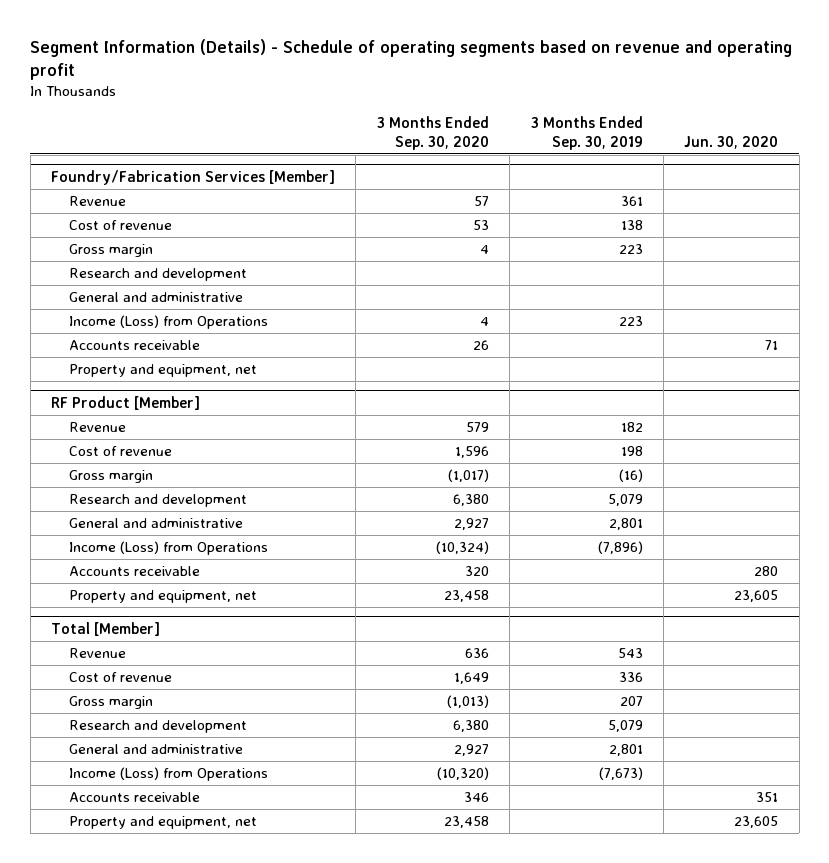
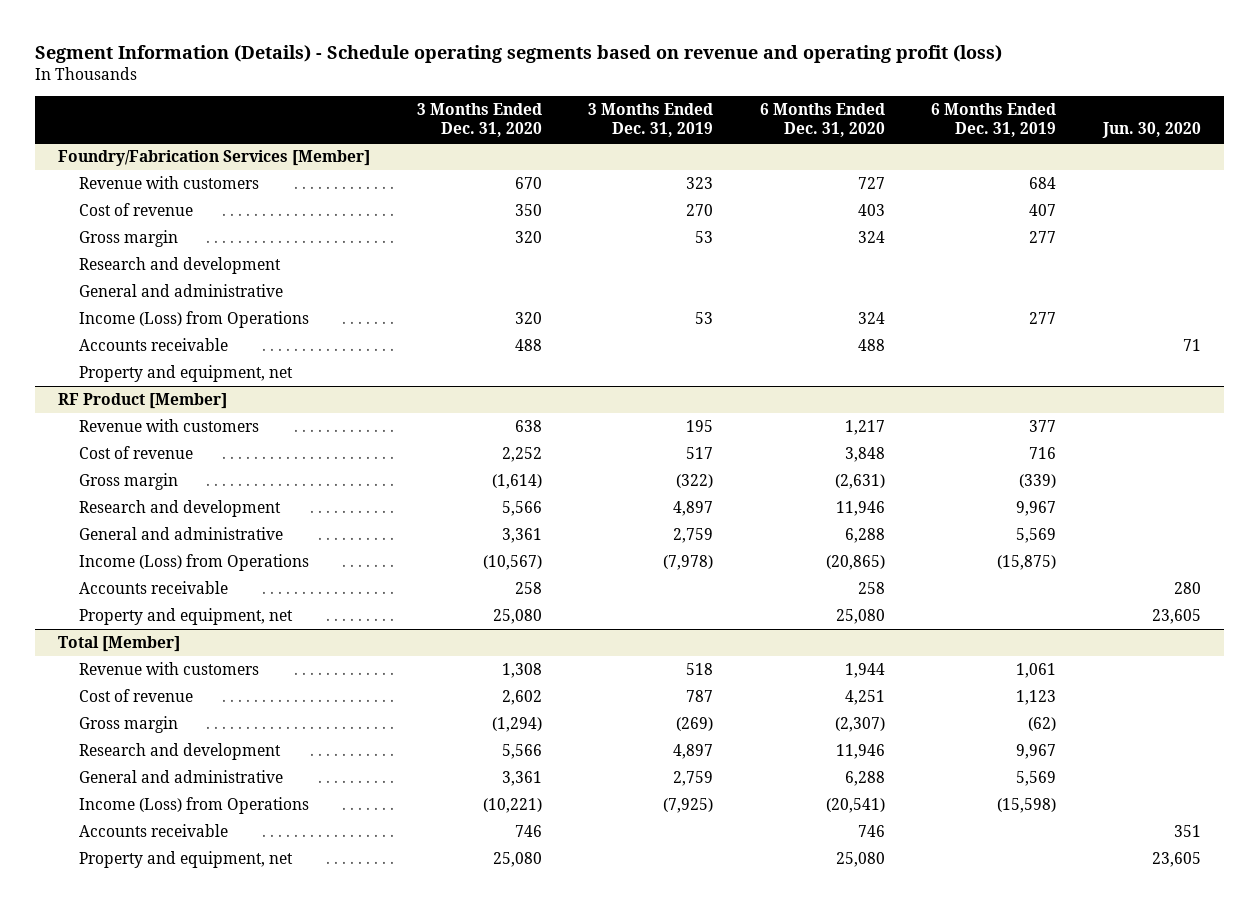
- Segment Information (Details) - Schedule of operating segments based on revenue and operating profit
+ Segment Information (Details) - Schedule operating segments based on revenue and operating profit (loss)
- | 3 Months Ended Sep. 30, 2020 | 3 Months Ended Sep. 30, 2019 | Jun. 30, 2020
+ | 3 Months Ended Dec. 31, 2020 | 3 Months Ended Dec. 31, 2019 | 6 Months Ended Dec. 31, 2020 | 6 Months Ended Dec. 31, 2019 | Jun. 30, 2020
@ Foundry/Fabrication Services [Member]
- Revenue | 57 | 361 |
+ Revenue with customers | 670 | 323 | 727 | 684 |
@ RF Product [Member]
- Revenue | 579 | 182 |
+ Revenue with customers | 638 | 195 | 1,217 | 377 |
@ Total [Member]
- Revenue | 636 | 543 |
+ Revenue with customers | 1,308 | 518 | 1,944 | 1,061 |

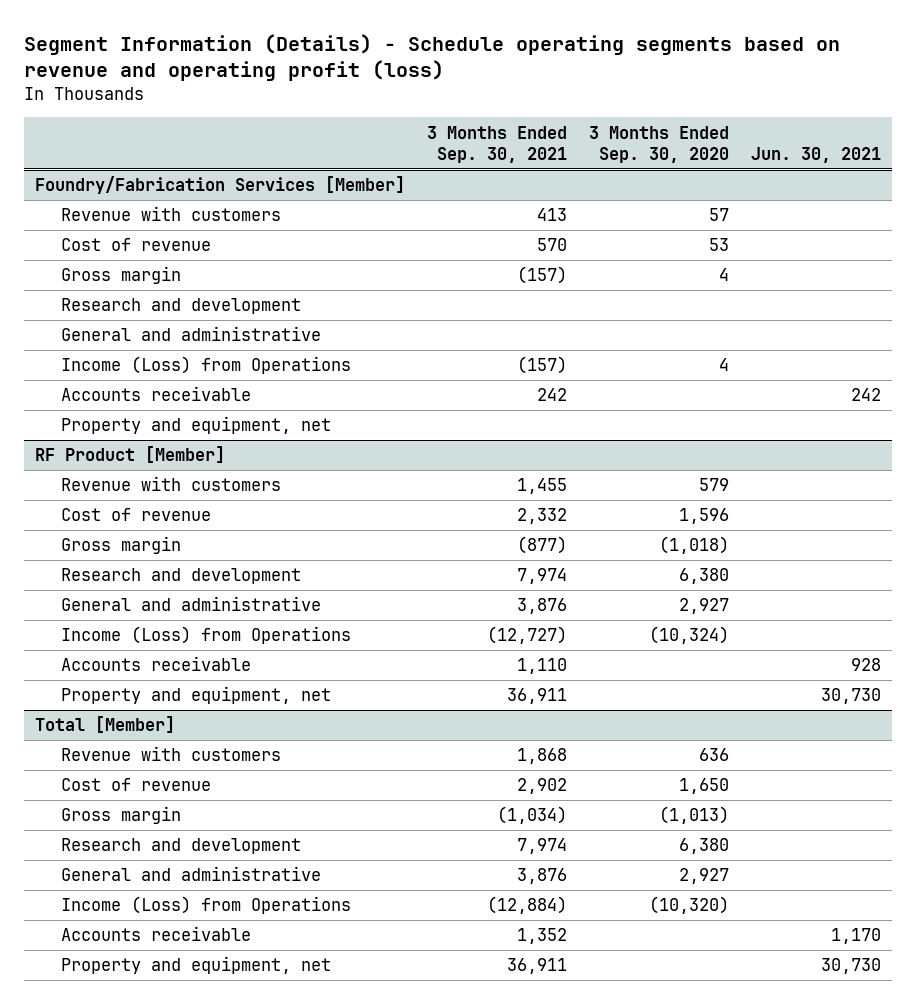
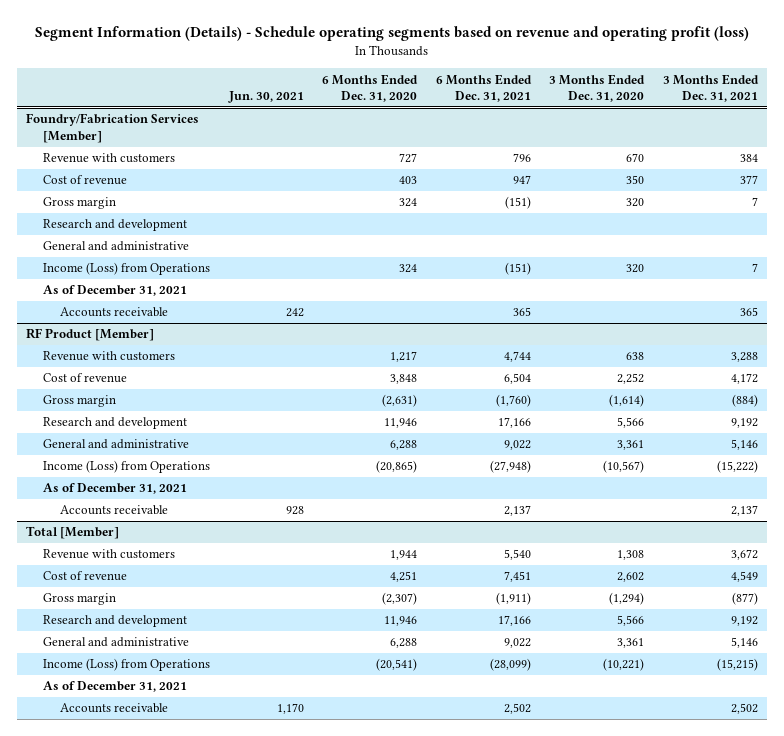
- | 3 Months Ended Sep. 30, 2021 | 3 Months Ended Sep. 30, 2020 | Jun. 30, 2021
+ | Jun. 30, 2021 | 6 Months Ended Dec. 31, 2020 | 6 Months Ended Dec. 31, 2021 | 3 Months Ended Dec. 31, 2020 | 3 Months Ended Dec. 31, 2021
@ Foundry/Fabrication Services [Member]
+ As of December 31, 2021
- Property and equipment, net
@ RF Product [Member]
+ As of December 31, 2021
- Property and equipment, net | 36,911 | | 30,730
@ Total [Member]
+ As of December 31, 2021
- Property and equipment, net | 36,911 | | 30,730

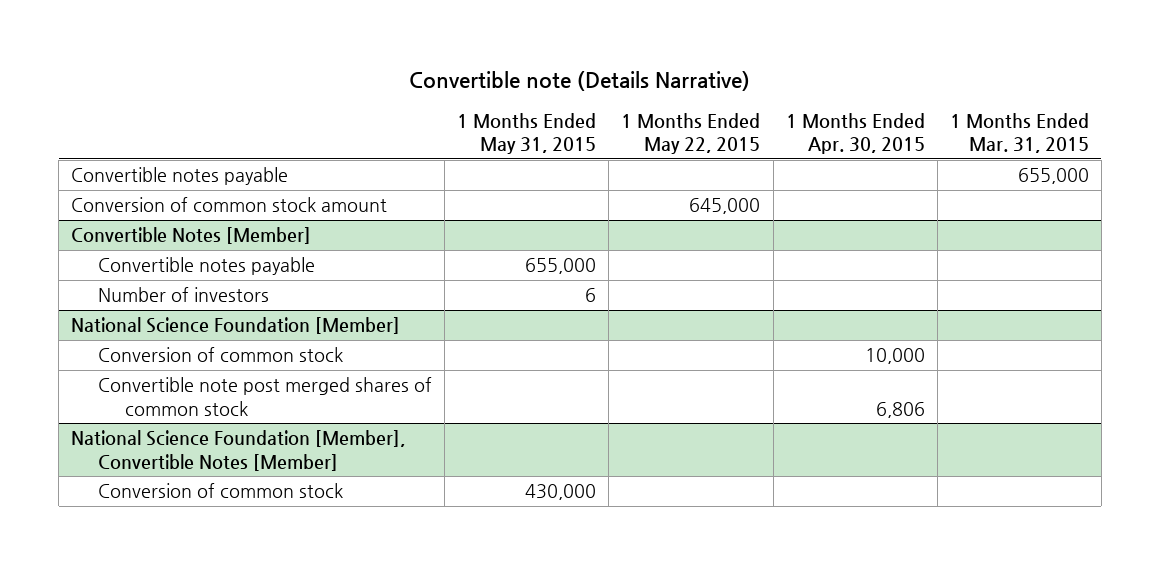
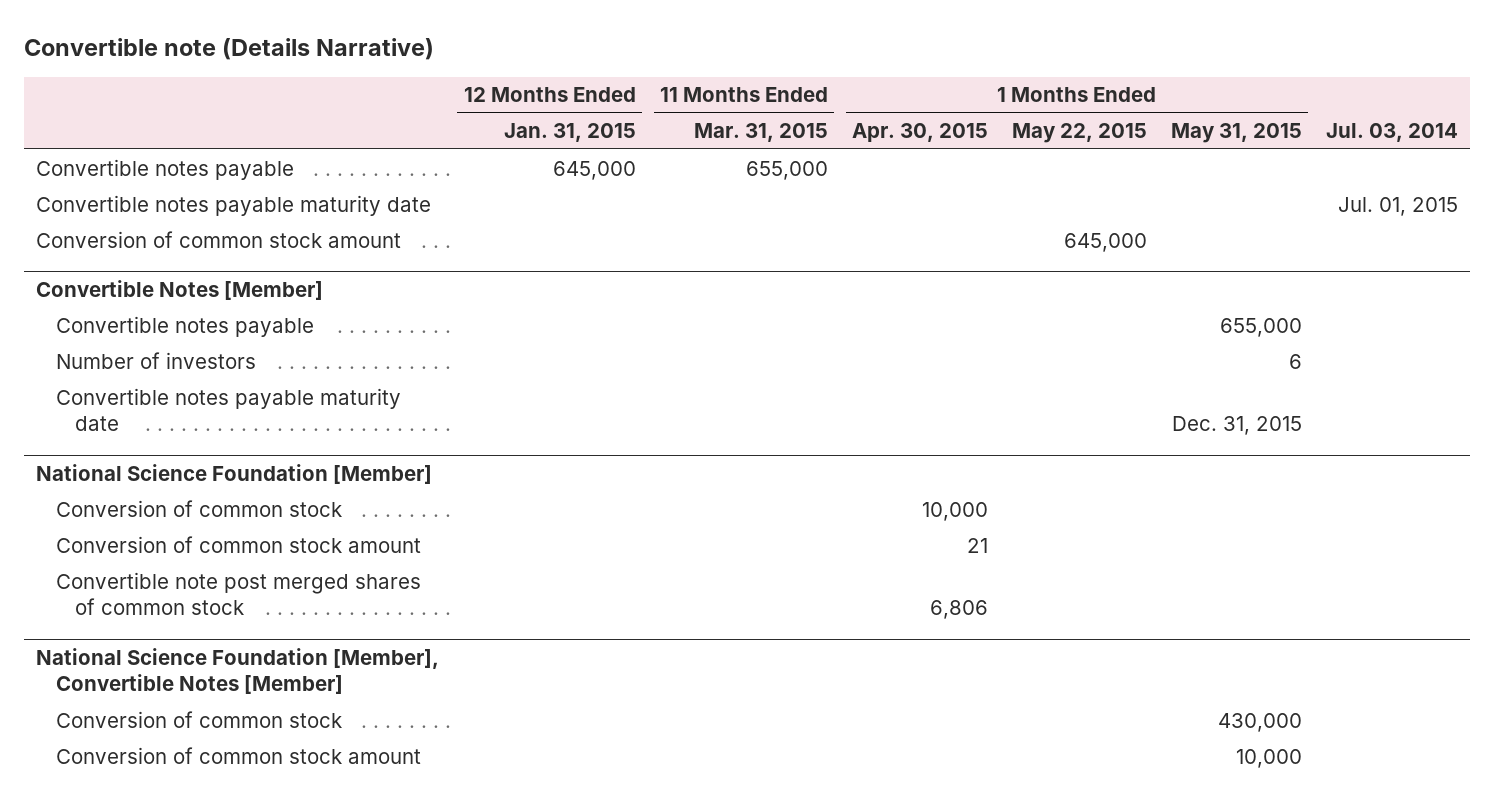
- | 1 Months Ended May 31, 2015 | 1 Months Ended May 22, 2015 | 1 Months Ended Apr. 30, 2015 | 1 Months Ended Mar. 31, 2015
+ | 12 Months Ended Jan. 31, 2015 | 11 Months Ended Mar. 31, 2015 | 1 Months Ended Apr. 30, 2015 | 1 Months Ended May 22, 2015 | 1 Months Ended May 31, 2015 | Jul. 03, 2014
+ Convertible notes payable maturity date | | | | | | Jul. 01, 2015
@ Convertible Notes [Member]
+ Convertible notes payable maturity date | | | | | Dec. 31, 2015 |
@ National Science Foundation [Member]
+ Conversion of common stock amount | | | 21 | | |
@ National Science Foundation [Member], Convertible Notes [Member]
+ Conversion of common stock amount | | | | | 10,000 |

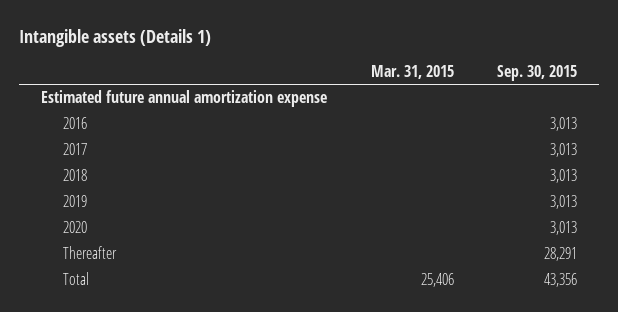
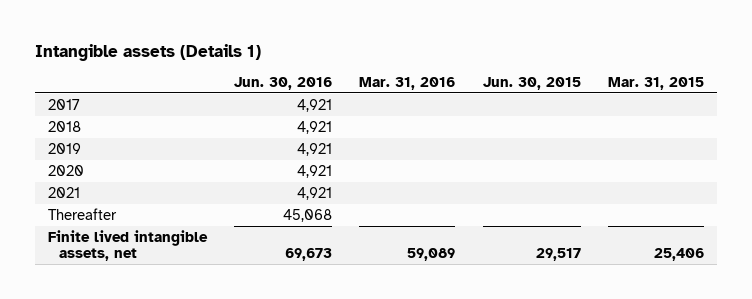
- | Mar. 31, 2015 | Sep. 30, 2015
+ | Jun. 30, 2016 | Mar. 31, 2016 | Jun. 30, 2015 | Mar. 31, 2015
- Estimated future annual amortization expense
- 2016 | | 3,013
+ 2021 | 4,921 | | |
- Total | 25,406 | 43,356
+ Finite lived intangible assets, net | 69,673 | 59,089 | 29,517 | 25,406

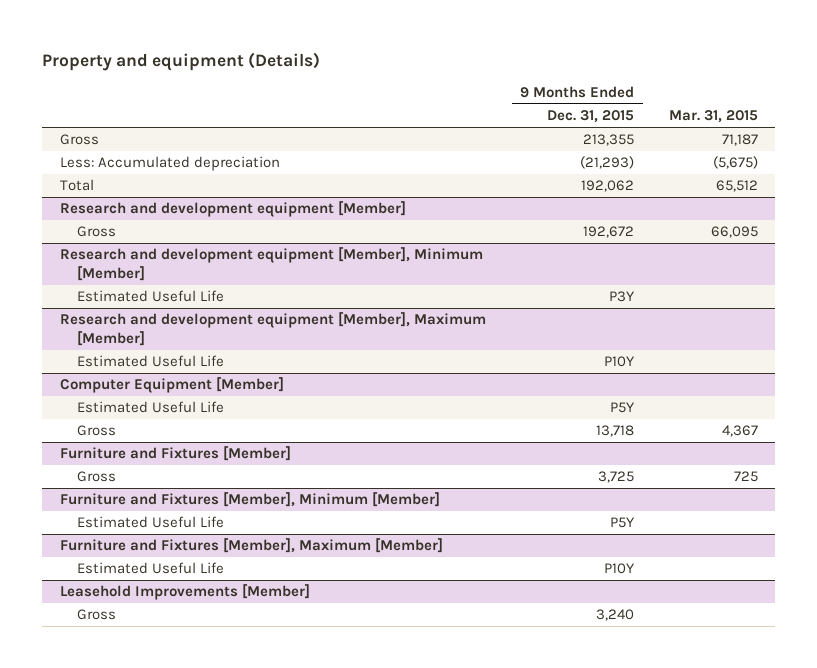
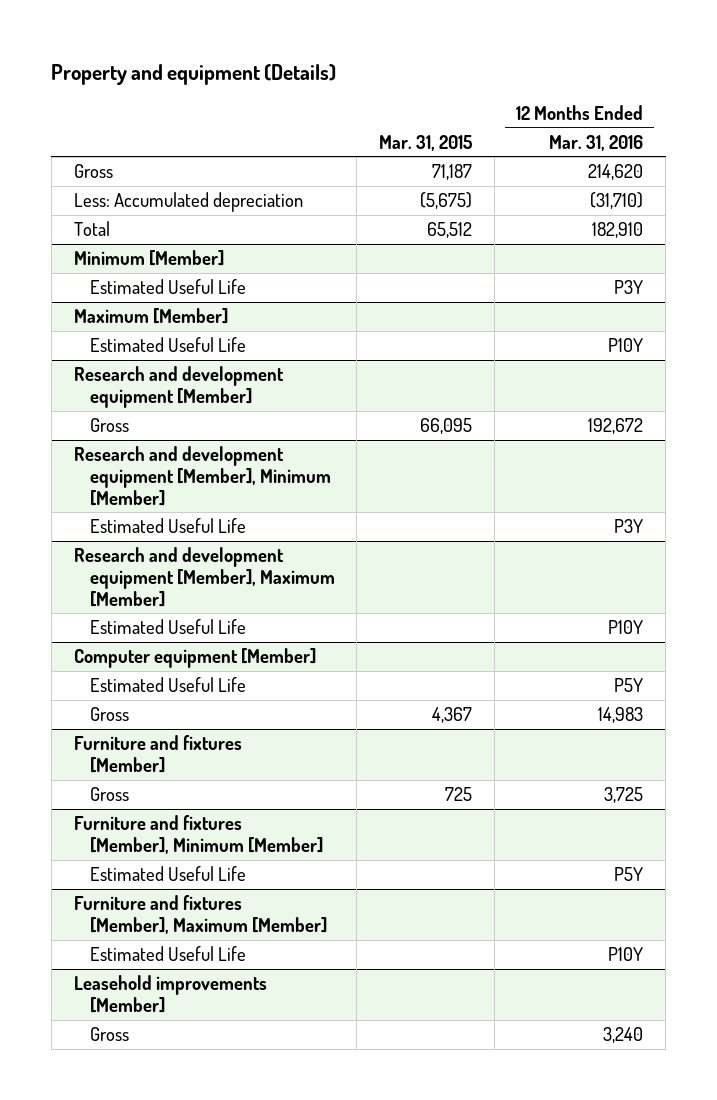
- | 9 Months Ended Dec. 31, 2015 | Mar. 31, 2015
+ | Mar. 31, 2015 | 12 Months Ended Mar. 31, 2016
+ Minimum [Member]
+ Estimated Useful Life | | P3Y
+ Maximum [Member]
+ Estimated Useful Life | | P10Y
- Computer Equipment [Member]
+ Computer equipment [Member]
- Furniture and Fixtures [Member]
+ Furniture and fixtures [Member]
- Furniture and Fixtures [Member], Minimum [Member]
+ Furniture and fixtures [Member], Minimum [Member]
- Furniture and Fixtures [Member], Maximum [Member]
+ Furniture and fixtures [Member], Maximum [Member]
- Leasehold Improvements [Member]
+ Leasehold improvements [Member]

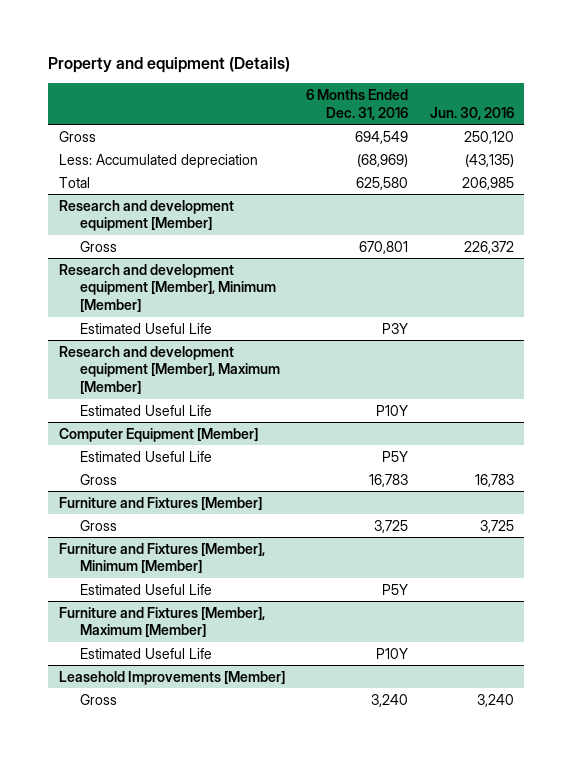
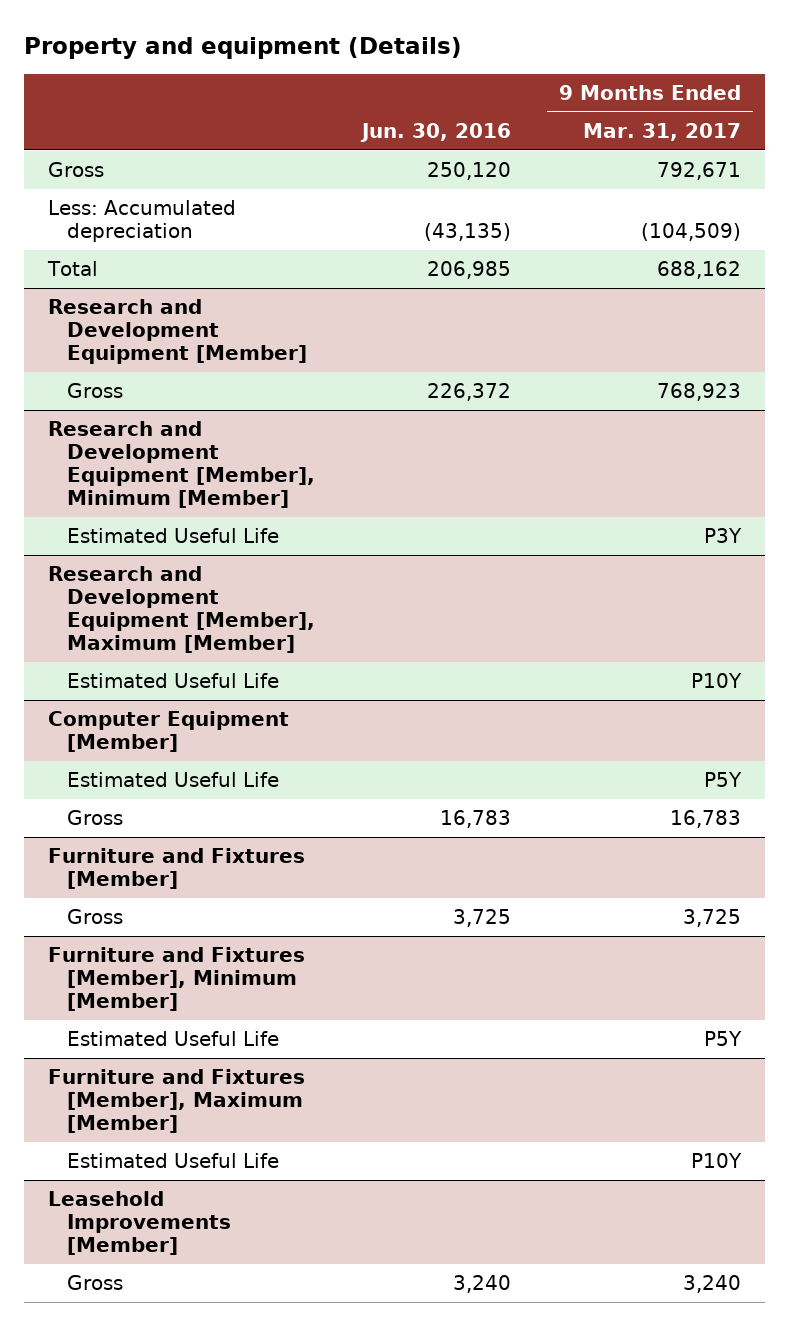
- | 6 Months Ended Dec. 31, 2016 | Jun. 30, 2016
+ | Jun. 30, 2016 | 9 Months Ended Mar. 31, 2017
- Research and development equipment [Member]
+ Research and Development Equipment [Member]
- Research and development equipment [Member], Minimum [Member]
+ Research and Development Equipment [Member], Minimum [Member]
- Research and development equipment [Member], Maximum [Member]
+ Research and Development Equipment [Member], Maximum [Member]

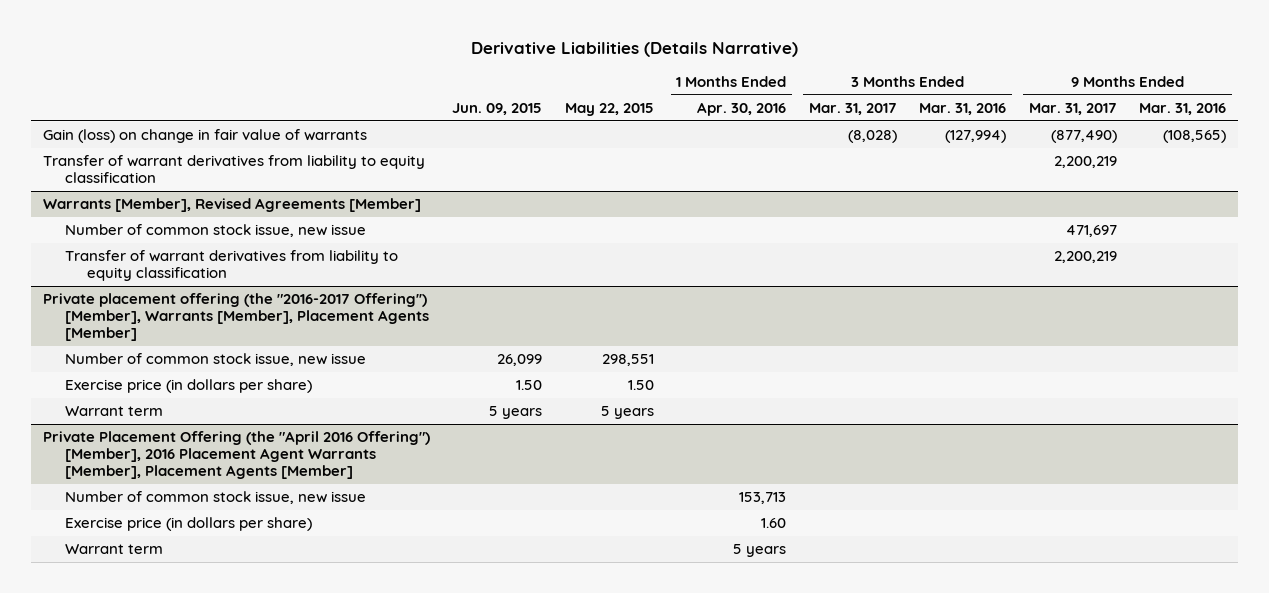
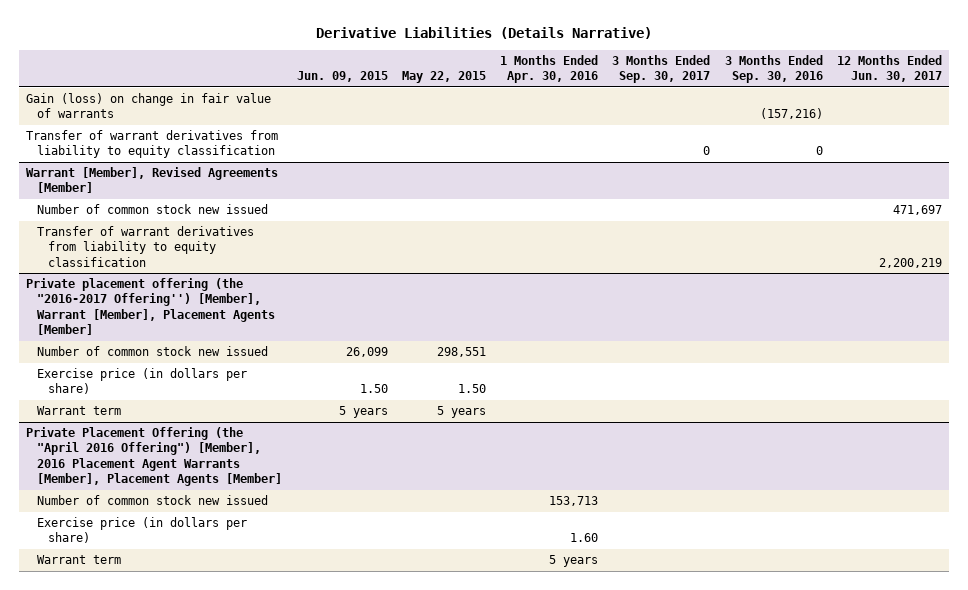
- | Jun. 09, 2015 | May 22, 2015 | 1 Months Ended Apr. 30, 2016 | 3 Months Ended Mar. 31, 2017 | 3 Months Ended Mar. 31, 2016 | 9 Months Ended Mar. 31, 2017 | 9 Months Ended Mar. 31, 2016
+ | Jun. 09, 2015 | May 22, 2015 | 1 Months Ended Apr. 30, 2016 | 3 Months Ended Sep. 30, 2017 | 3 Months Ended Sep. 30, 2016 | 12 Months Ended Jun. 30, 2017
- Warrants [Member], Revised Agreements [Member]
- Number of common stock issue, new issue | | | | | | 471,697 |
+ Warrant [Member], Revised Agreements [Member]
+ Number of common stock new issued | | | | | | 471,697
- Private placement offering (the "2016-2017 Offering'') [Member], Warrants [Member], Placement Agents [Member]
- Number of common stock issue, new issue | 26,099 | 298,551 | | | | |
+ Private placement offering (the "2016-2017 Offering'') [Member], Warrant [Member], Placement Agents [Member]
+ Number of common stock new issued | 26,099 | 298,551 | | | |
@ Private Placement Offering (the "April 2016 Offering") [Member], 2016 Placement Agent Warrants [Member], Placement Agents [Member]
- Number of common stock issue, new issue | | | 153,713 | | | |
+ Number of common stock new issued | | | 153,713 | | |

